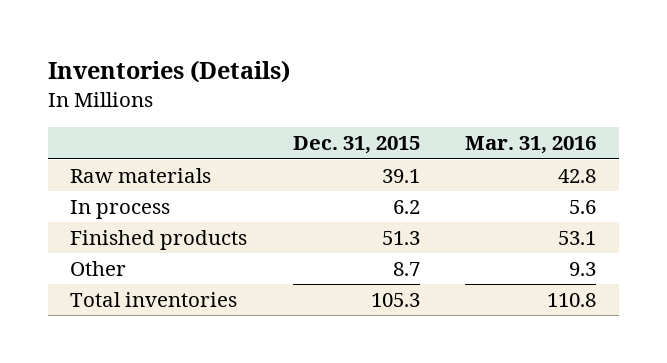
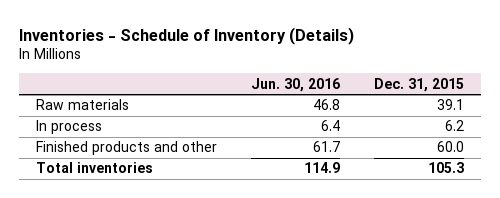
- Inventories (Details)
+ Inventories - Schedule of Inventory (Details)
- | Dec. 31, 2015 | Mar. 31, 2016
+ | Jun. 30, 2016 | Dec. 31, 2015
- Finished products | 51.3 | 53.1
- Other | 8.7 | 9.3
+ Finished products and other | 61.7 | 60.0

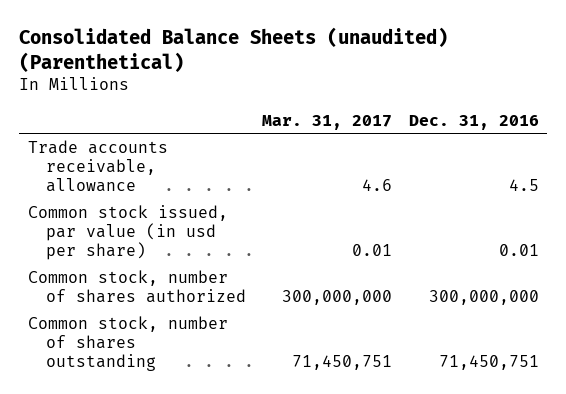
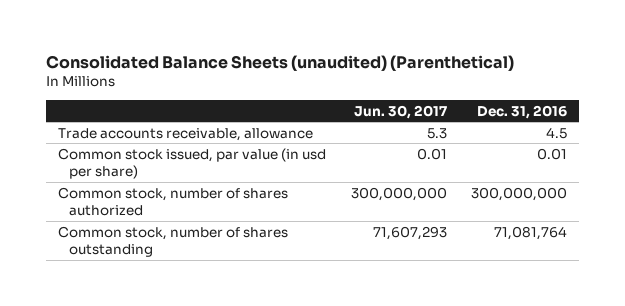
- | Mar. 31, 2017 | Dec. 31, 2016
+ | Jun. 30, 2017 | Dec. 31, 2016
- Common stock, number of shares outstanding | 71,450,751 | 71,450,751
+ Common stock, number of shares outstanding | 71,607,293 | 71,081,764

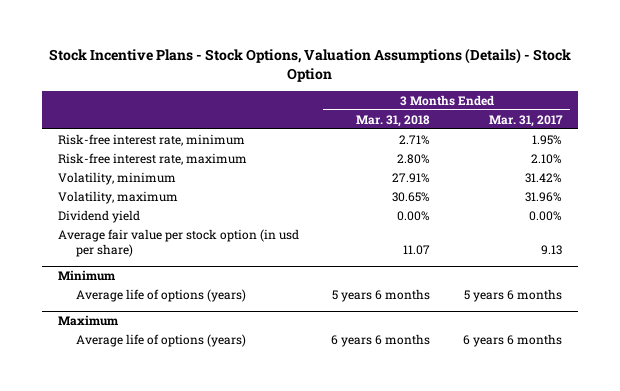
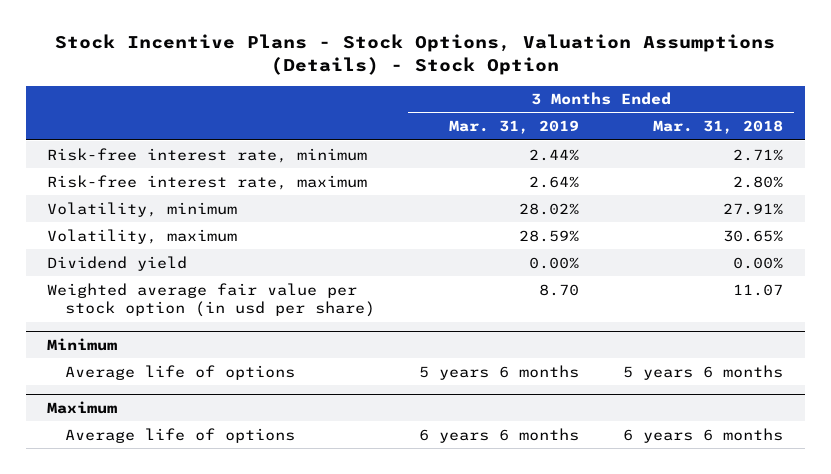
- | 3 Months Ended Mar. 31, 2018 | 3 Months Ended Mar. 31, 2017
+ | 3 Months Ended Mar. 31, 2019 | 3 Months Ended Mar. 31, 2018
- Average fair value per stock option (in usd per share) | 11.07 | 9.13
+ Weighted average fair value per stock option (in usd per share) | 8.70 | 11.07
@ Minimum
- Average life of options (years) | 5 years 6 months | 5 years 6 months
+ Average life of options | 5 years 6 months | 5 years 6 months
@ Maximum
- Average life of options (years) | 6 years 6 months | 6 years 6 months
+ Average life of options | 6 years 6 months | 6 years 6 months

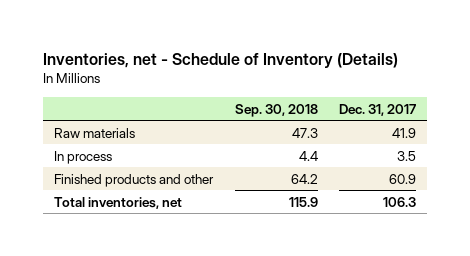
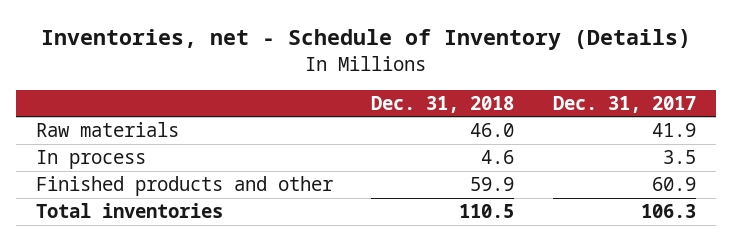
- | Sep. 30, 2018 | Dec. 31, 2017
+ | Dec. 31, 2018 | Dec. 31, 2017
- Total inventories, net | 115.9 | 106.3
+ Total inventories | 110.5 | 106.3

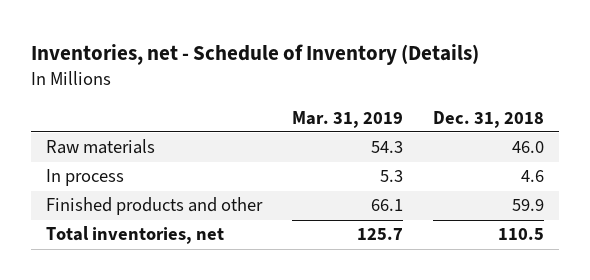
- | Dec. 31, 2018 | Dec. 31, 2017
+ | Mar. 31, 2019 | Dec. 31, 2018
- Total inventories | 110.5 | 106.3
+ Total inventories, net | 125.7 | 110.5

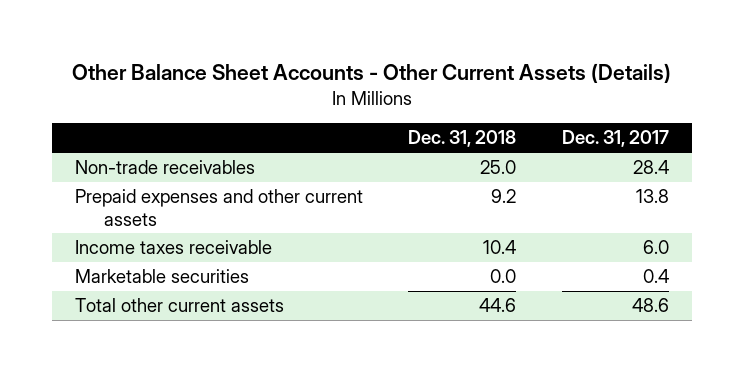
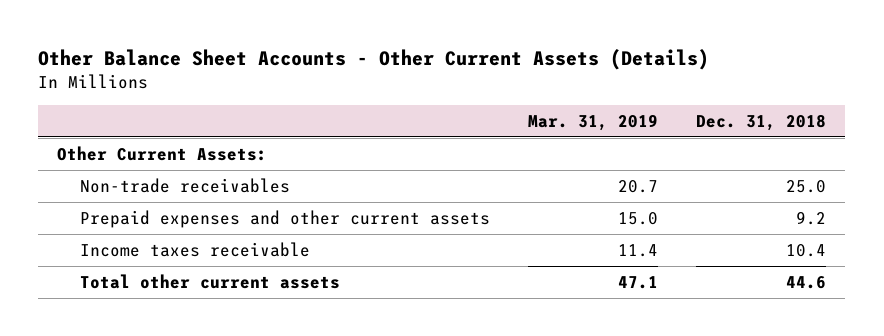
- | Dec. 31, 2018 | Dec. 31, 2017
+ | Mar. 31, 2019 | Dec. 31, 2018
+ Other Current Assets:
- Marketable securities | 0.0 | 0.4

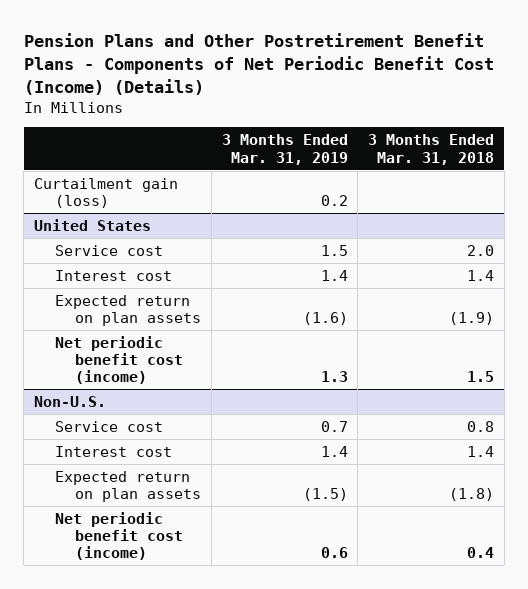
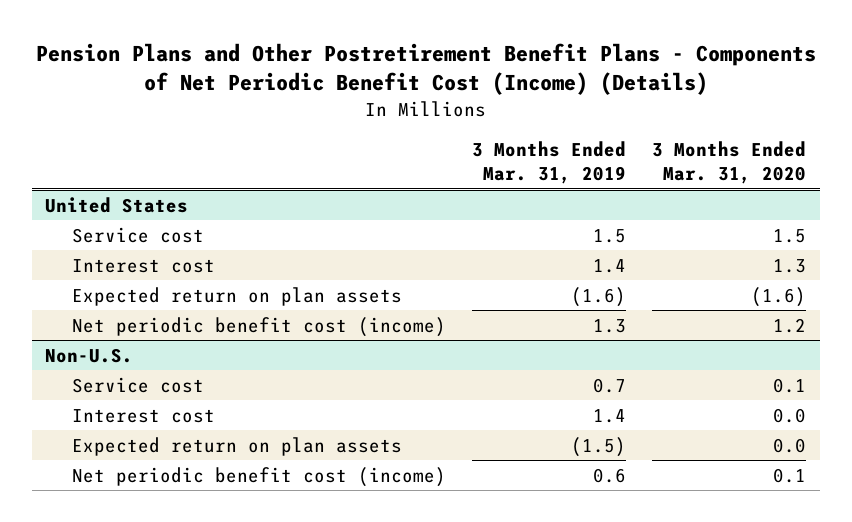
- | 3 Months Ended Mar. 31, 2019 | 3 Months Ended Mar. 31, 2018
+ | 3 Months Ended Mar. 31, 2019 | 3 Months Ended Mar. 31, 2020
- Curtailment gain (loss) | 0.2 |

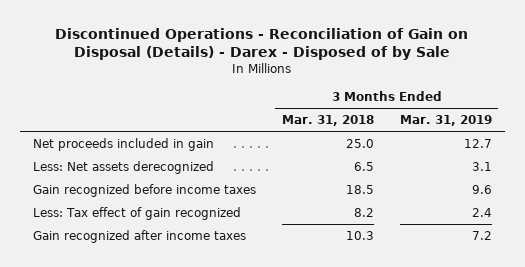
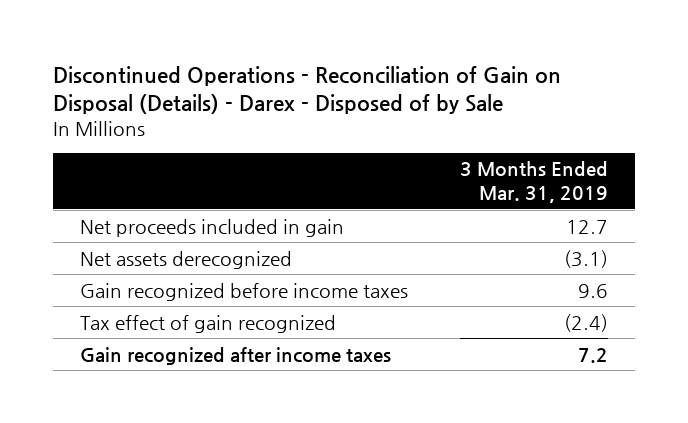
- | 3 Months Ended Mar. 31, 2018 | 3 Months Ended Mar. 31, 2019
+ | 3 Months Ended Mar. 31, 2019
- Less: Net assets derecognized | 6.5 | 3.1
+ Net assets derecognized | (3.1)
- Less: Tax effect of gain recognized | 8.2 | 2.4
+ Tax effect of gain recognized | (2.4)

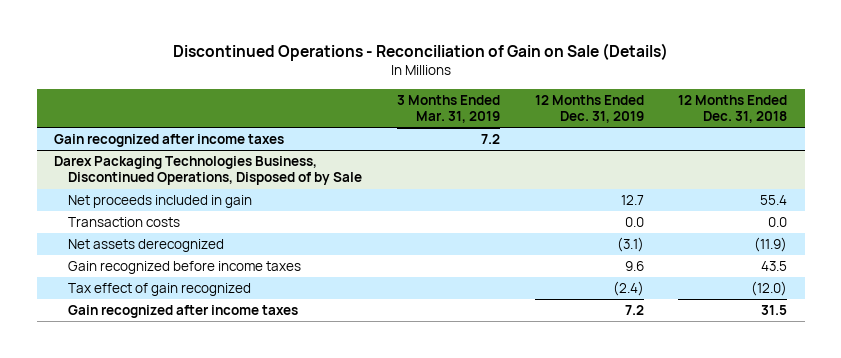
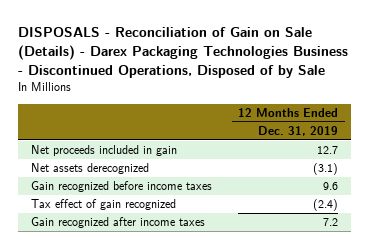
- Discontinued Operations - Reconciliation of Gain on Sale (Details)
+ DISPOSALS - Reconciliation of Gain on Sale (Details) - Darex Packaging Technologies Business - Discontinued Operations, Disposed of by Sale
- | 3 Months Ended Mar. 31, 2019 | 12 Months Ended Dec. 31, 2019 | 12 Months Ended Dec. 31, 2018
+ | 12 Months Ended Dec. 31, 2019
- Gain recognized after income taxes | 7.2 | |
- Darex Packaging Technologies Business, Discontinued Operations, Disposed of by Sale
- Transaction costs | | 0.0 | 0.0

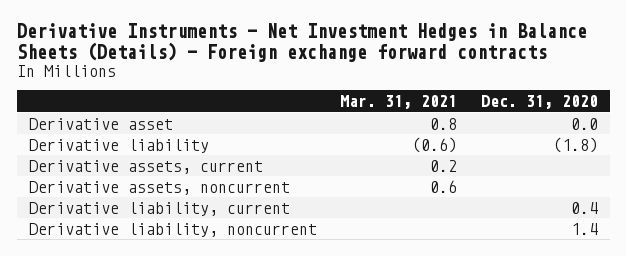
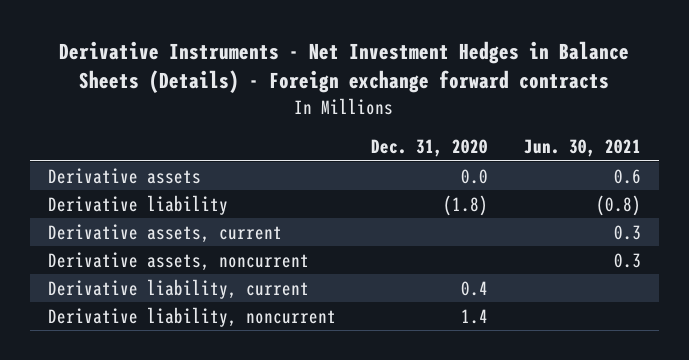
- | Mar. 31, 2021 | Dec. 31, 2020
+ | Dec. 31, 2020 | Jun. 30, 2021
- Derivative asset | 0.8 | 0.0
+ Derivative assets | 0.0 | 0.6

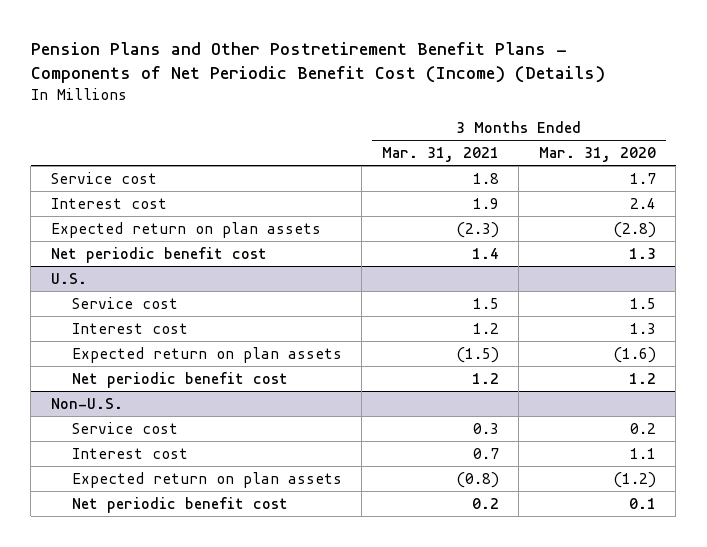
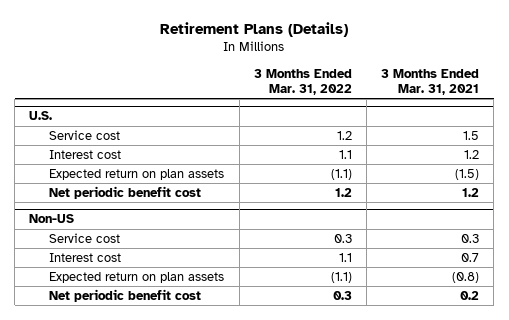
- Pension Plans and Other Postretirement Benefit Plans - Components of Net Periodic Benefit Cost (Income) (Details)
+ Retirement Plans (Details)
- | 3 Months Ended Mar. 31, 2021 | 3 Months Ended Mar. 31, 2020
+ | 3 Months Ended Mar. 31, 2022 | 3 Months Ended Mar. 31, 2021
- Service cost | 1.8 | 1.7
- Interest cost | 1.9 | 2.4
- Expected return on plan assets | (2.3) | (2.8)
- Net periodic benefit cost | 1.4 | 1.3
- Non-U.S.
+ Non-US

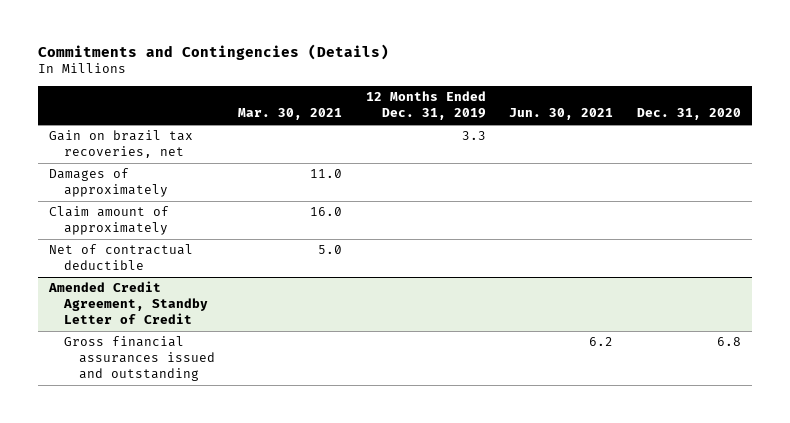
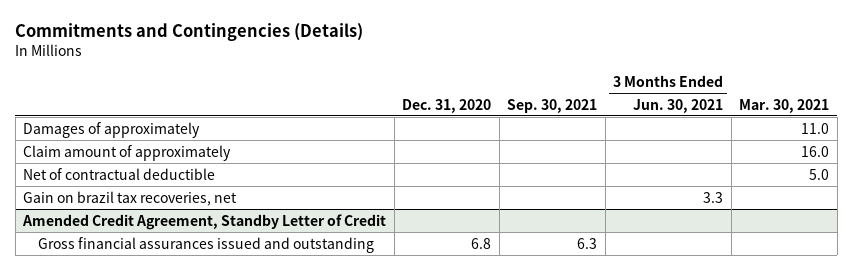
- | Mar. 30, 2021 | 12 Months Ended Dec. 31, 2019 | Jun. 30, 2021 | Dec. 31, 2020
+ | Dec. 31, 2020 | Sep. 30, 2021 | 3 Months Ended Jun. 30, 2021 | Mar. 30, 2021
moved down: Gain on brazil tax recoveries, net | | | 3.3 |

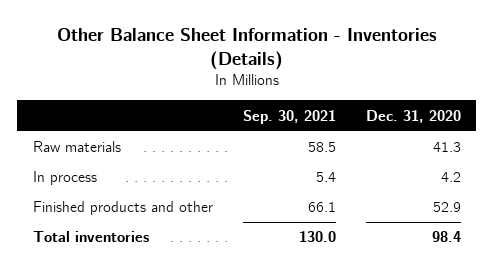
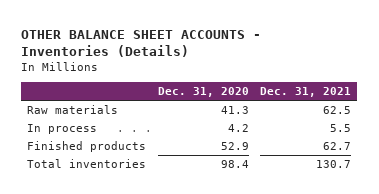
- Other Balance Sheet Information - Inventories (Details)
+ OTHER BALANCE SHEET ACCOUNTS - Inventories (Details)
- | Sep. 30, 2021 | Dec. 31, 2020
+ | Dec. 31, 2020 | Dec. 31, 2021
- Finished products and other | 66.1 | 52.9
+ Finished products | 52.9 | 62.7

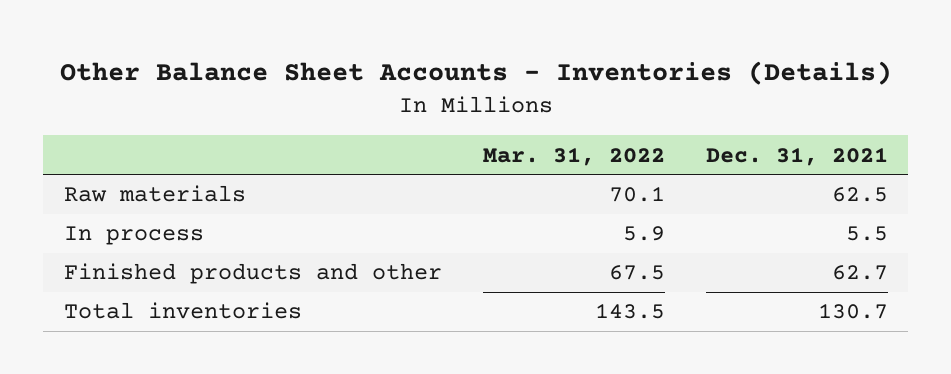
- OTHER BALANCE SHEET ACCOUNTS - Inventories (Details)
+ Other Balance Sheet Accounts - Inventories (Details)
- | Dec. 31, 2020 | Dec. 31, 2021
+ | Mar. 31, 2022 | Dec. 31, 2021
- Finished products | 52.9 | 62.7
+ Finished products and other | 67.5 | 62.7

